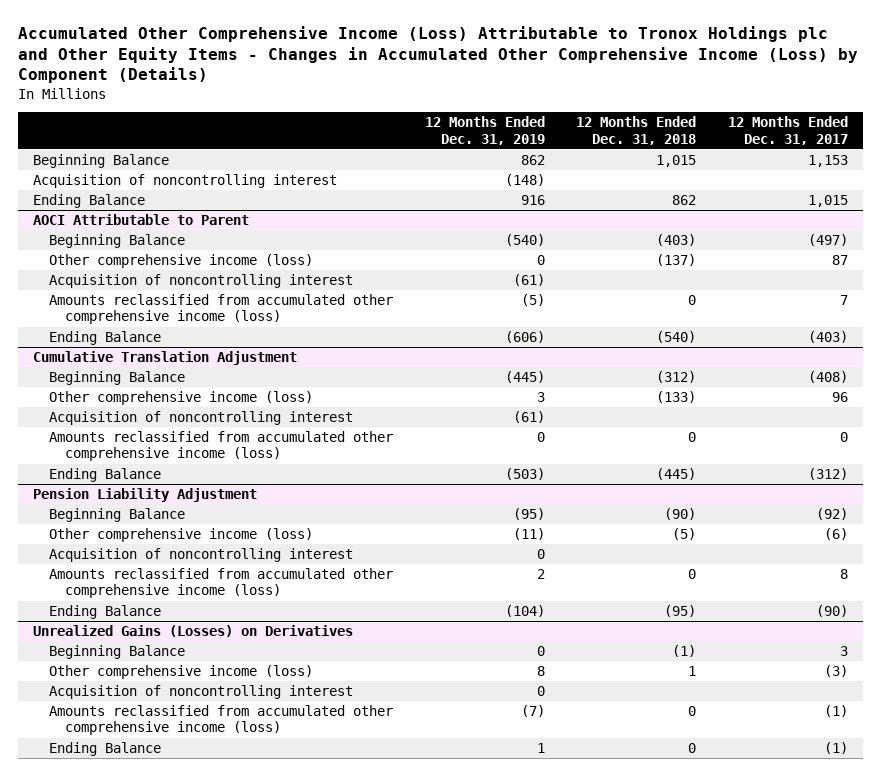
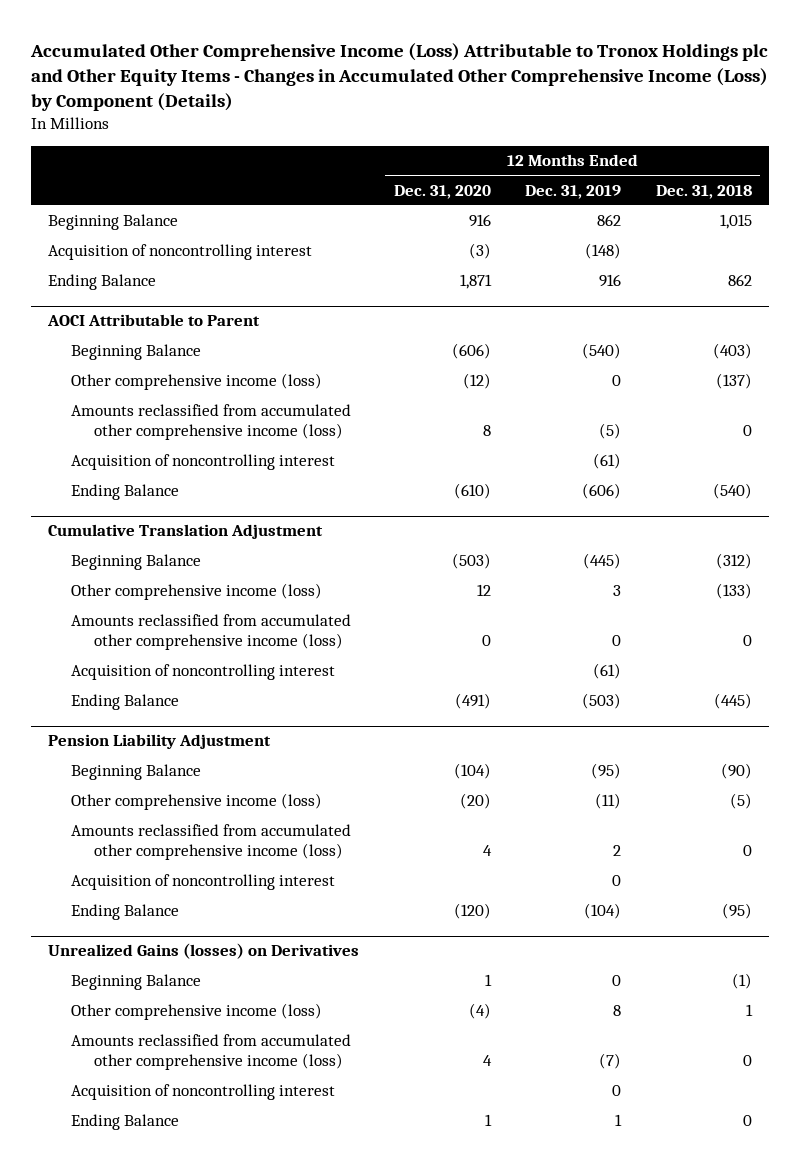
- | 12 Months Ended Dec. 31, 2019 | 12 Months Ended Dec. 31, 2018 | 12 Months Ended Dec. 31, 2017
+ | 12 Months Ended Dec. 31, 2020 | 12 Months Ended Dec. 31, 2019 | 12 Months Ended Dec. 31, 2018
@ AOCI Attributable to Parent
moved down: Acquisition of noncontrolling interest | | (61) |
@ Cumulative Translation Adjustment
moved down: Acquisition of noncontrolling interest | | (61) |
@ Pension Liability Adjustment
moved down: Acquisition of noncontrolling interest | | 0 |
- Unrealized Gains (Losses) on Derivatives
+ Unrealized Gains (losses) on Derivatives
- Acquisition of noncontrolling interest | 0 | |
+ Acquisition of noncontrolling interest | | 0 |

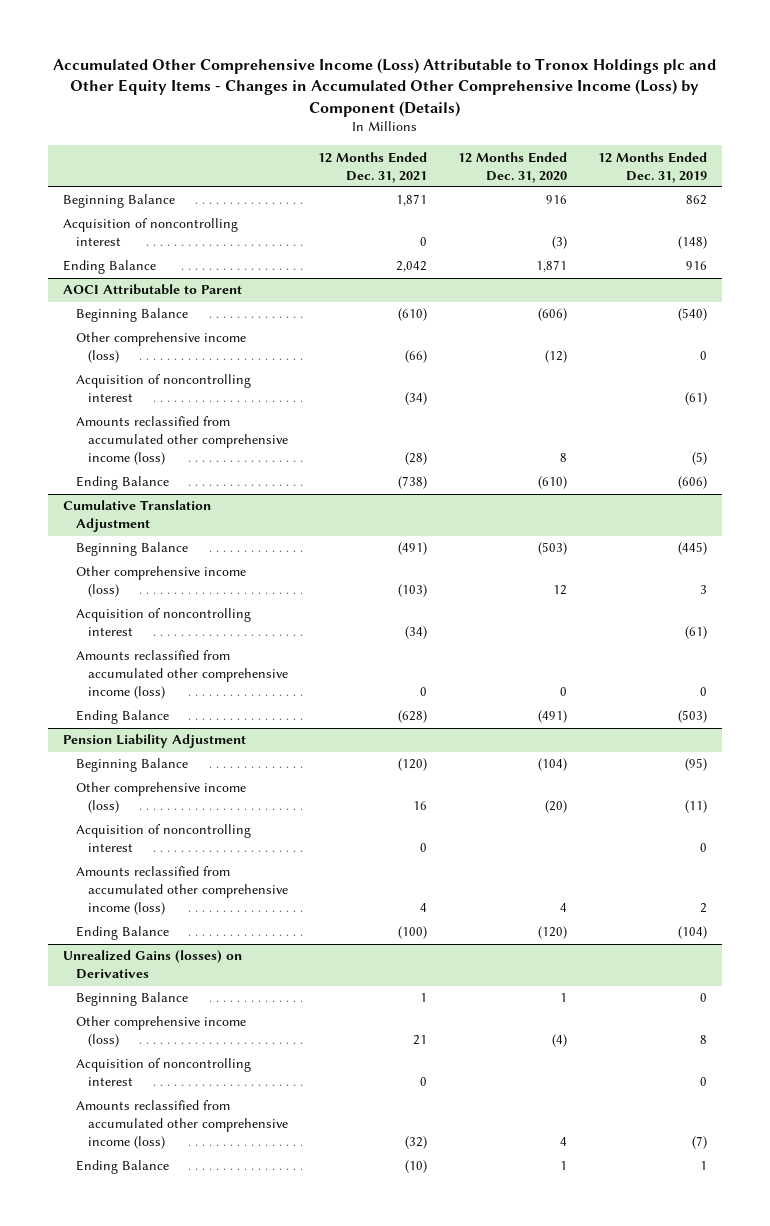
- | 12 Months Ended Dec. 31, 2020 | 12 Months Ended Dec. 31, 2019 | 12 Months Ended Dec. 31, 2018
+ | 12 Months Ended Dec. 31, 2021 | 12 Months Ended Dec. 31, 2020 | 12 Months Ended Dec. 31, 2019
@ AOCI Attributable to Parent
moved down: Amounts reclassified from accumulated other comprehensive income (loss) | (28) | 8 | (5)
@ Cumulative Translation Adjustment
moved down: Amounts reclassified from accumulated other comprehensive income (loss) | 0 | 0 | 0
@ Pension Liability Adjustment
moved down: Amounts reclassified from accumulated other comprehensive income (loss) | 4 | 4 | 2
@ Unrealized Gains (losses) on Derivatives
moved down: Amounts reclassified from accumulated other comprehensive income (loss) | (32) | 4 | (7)

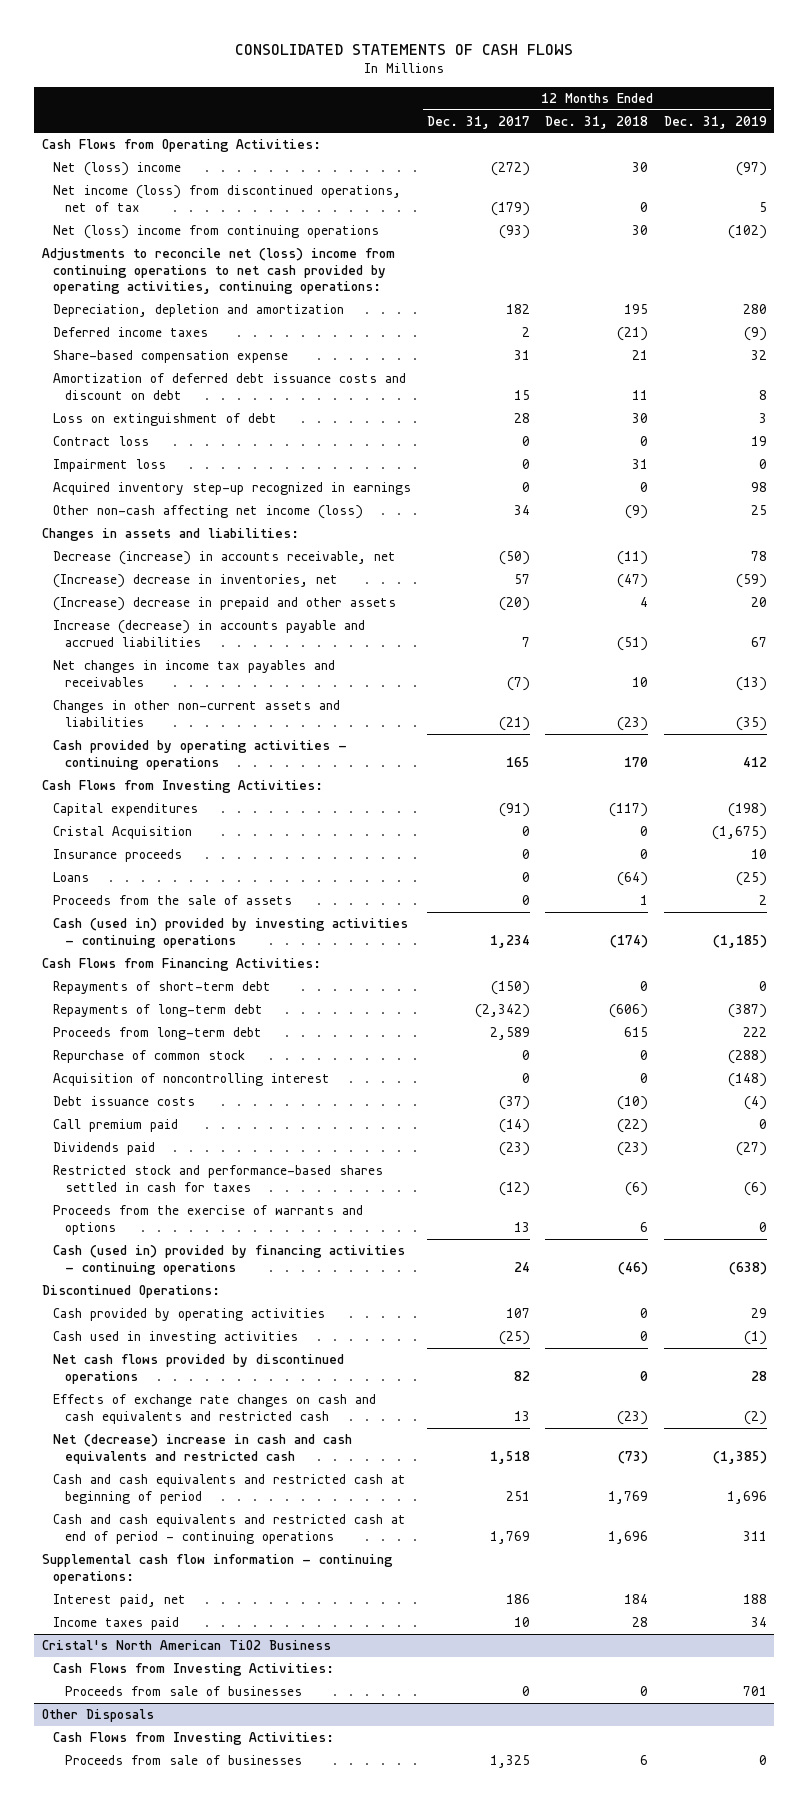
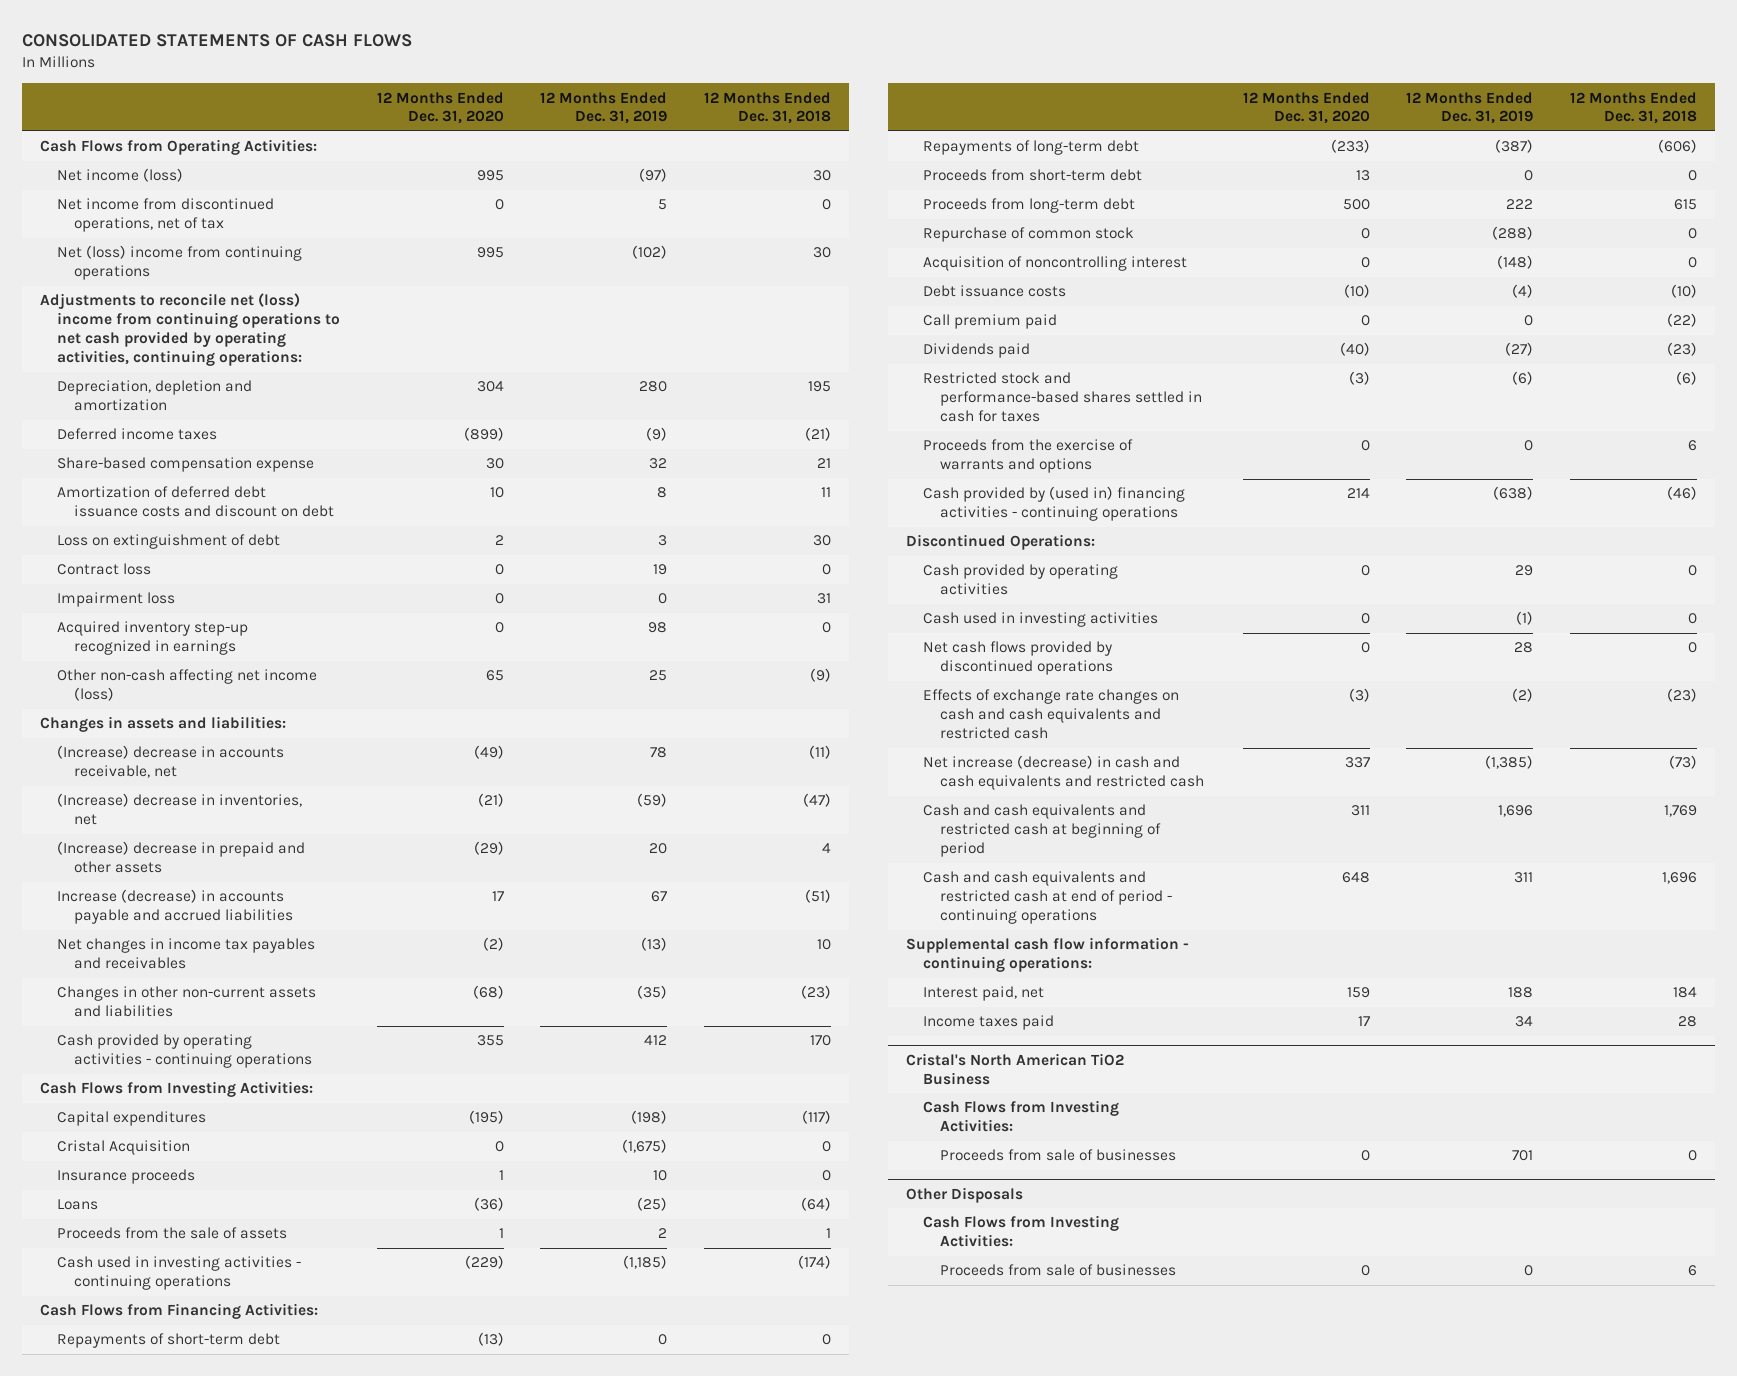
- | 12 Months Ended Dec. 31, 2017 | 12 Months Ended Dec. 31, 2018 | 12 Months Ended Dec. 31, 2019
+ | 12 Months Ended Dec. 31, 2020 | 12 Months Ended Dec. 31, 2019 | 12 Months Ended Dec. 31, 2018
- Net (loss) income | (272) | 30 | (97)
- Net income (loss) from discontinued operations, net of tax | (179) | 0 | 5
+ Net income (loss) | 995 | (97) | 30
+ Net income from discontinued operations, net of tax | 0 | 5 | 0
- Decrease (increase) in accounts receivable, net | (50) | (11) | 78
+ (Increase) decrease in accounts receivable, net | (49) | 78 | (11)
- Cash (used in) provided by investing activities - continuing operations | 1,234 | (174) | (1,185)
+ Cash used in investing activities - continuing operations | (229) | (1,185) | (174)
+ Proceeds from short-term debt | 13 | 0 | 0
- Cash (used in) provided by financing activities - continuing operations | 24 | (46) | (638)
+ Cash provided by (used in) financing activities - continuing operations | 214 | (638) | (46)
- Net (decrease) increase in cash and cash equivalents and restricted cash | 1,518 | (73) | (1,385)
+ Net increase (decrease) in cash and cash equivalents and restricted cash | 337 | (1,385) | (73)

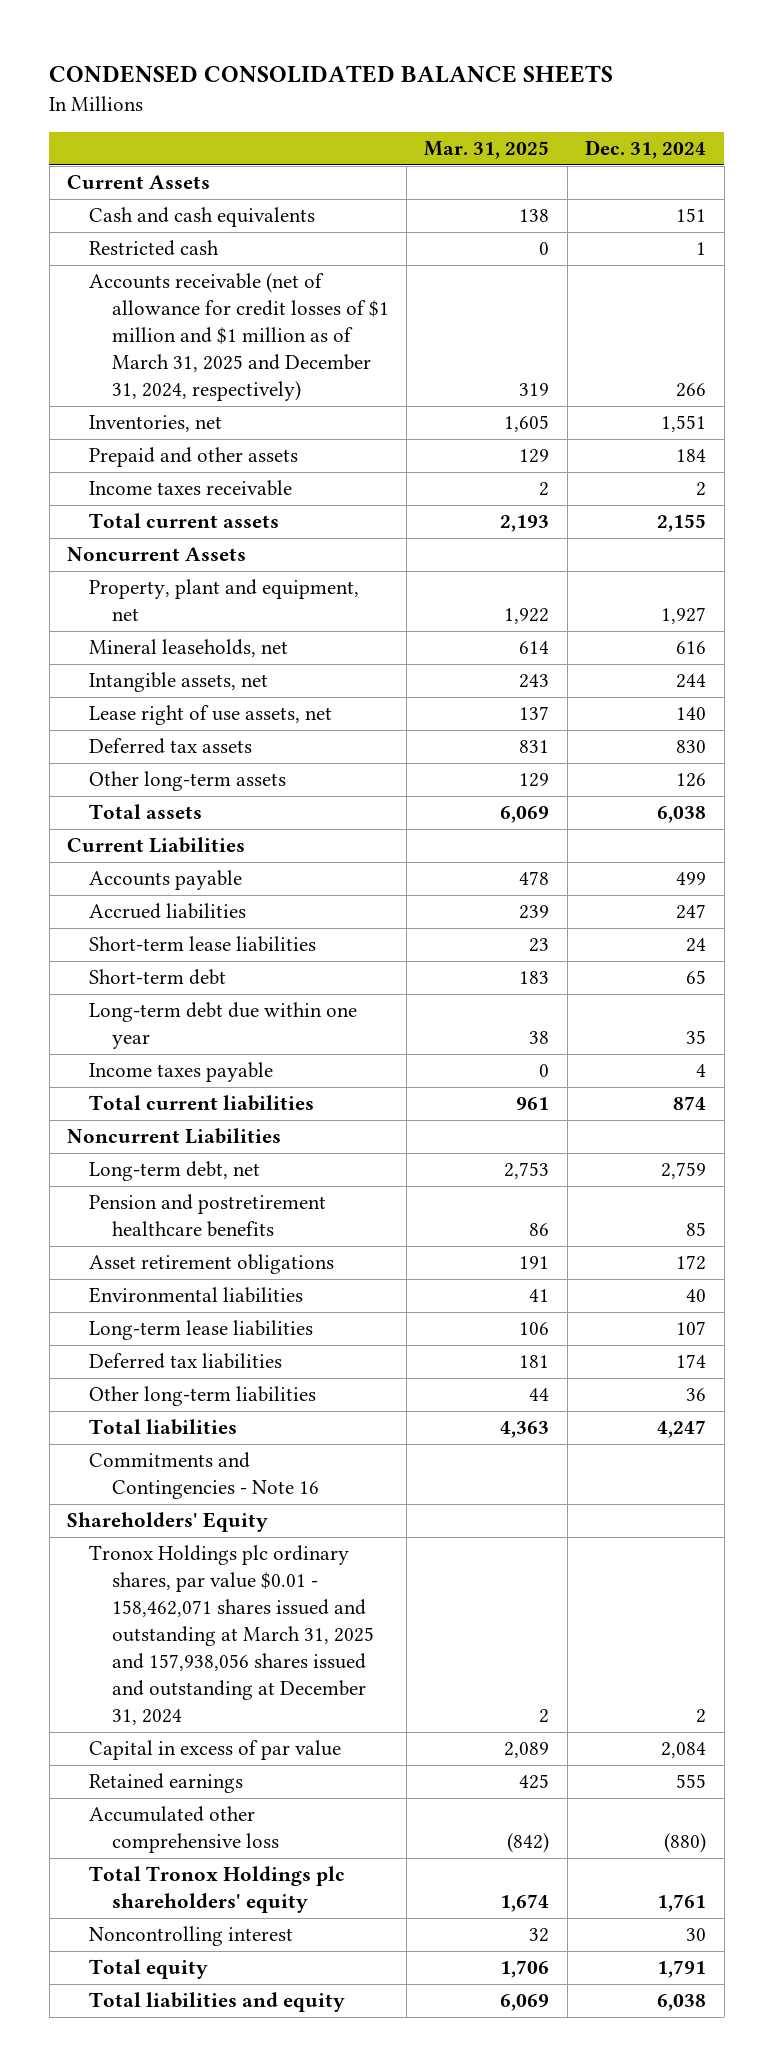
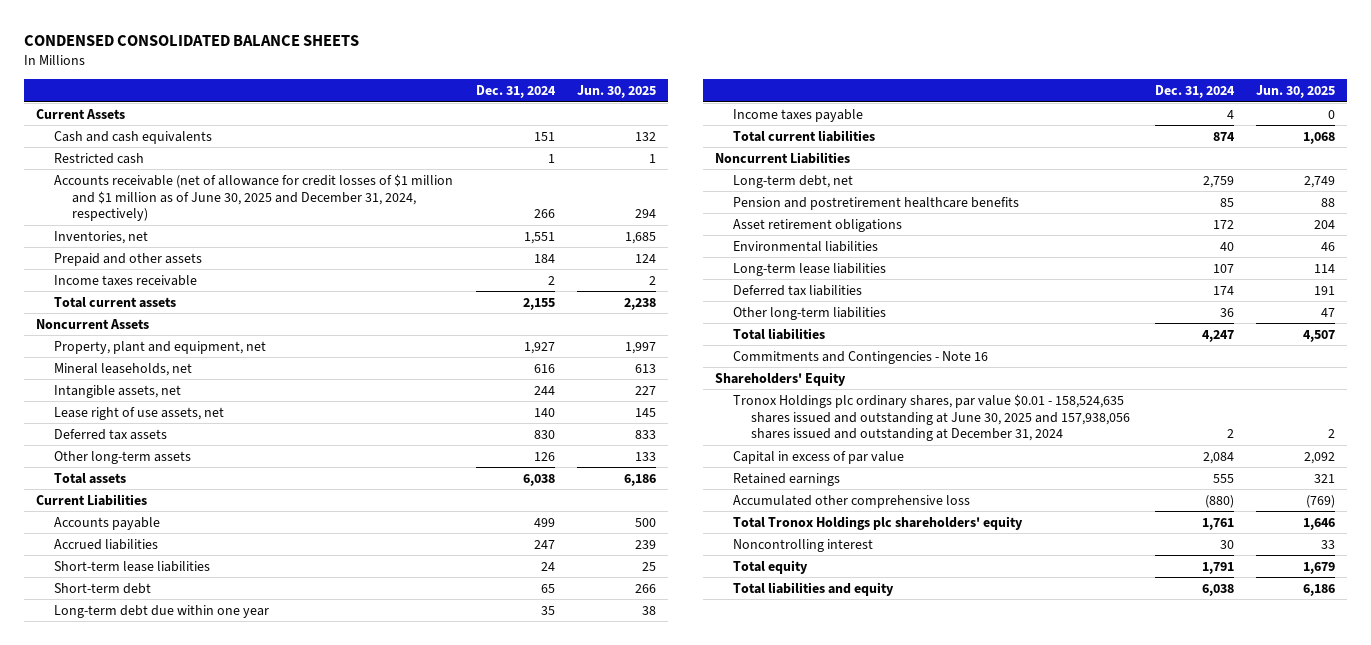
- | Mar. 31, 2025 | Dec. 31, 2024
+ | Dec. 31, 2024 | Jun. 30, 2025
- Accounts receivable (net of allowance for credit losses of $1 million and $1 million as of March 31, 2025 and December 31, 2024, respectively) | 319 | 266
+ Accounts receivable (net of allowance for credit losses of $1 million and $1 million as of June 30, 2025 and December 31, 2024, respectively) | 266 | 294
- Tronox Holdings plc ordinary shares, par value $0.01 - 158,462,071 shares issued and outstanding at March 31, 2025 and 157,938,056 shares issued and outstanding at December 31, 2024 | 2 | 2
+ Tronox Holdings plc ordinary shares, par value $0.01 - 158,524,635 shares issued and outstanding at June 30, 2025 and 157,938,056 shares issued and outstanding at December 31, 2024 | 2 | 2

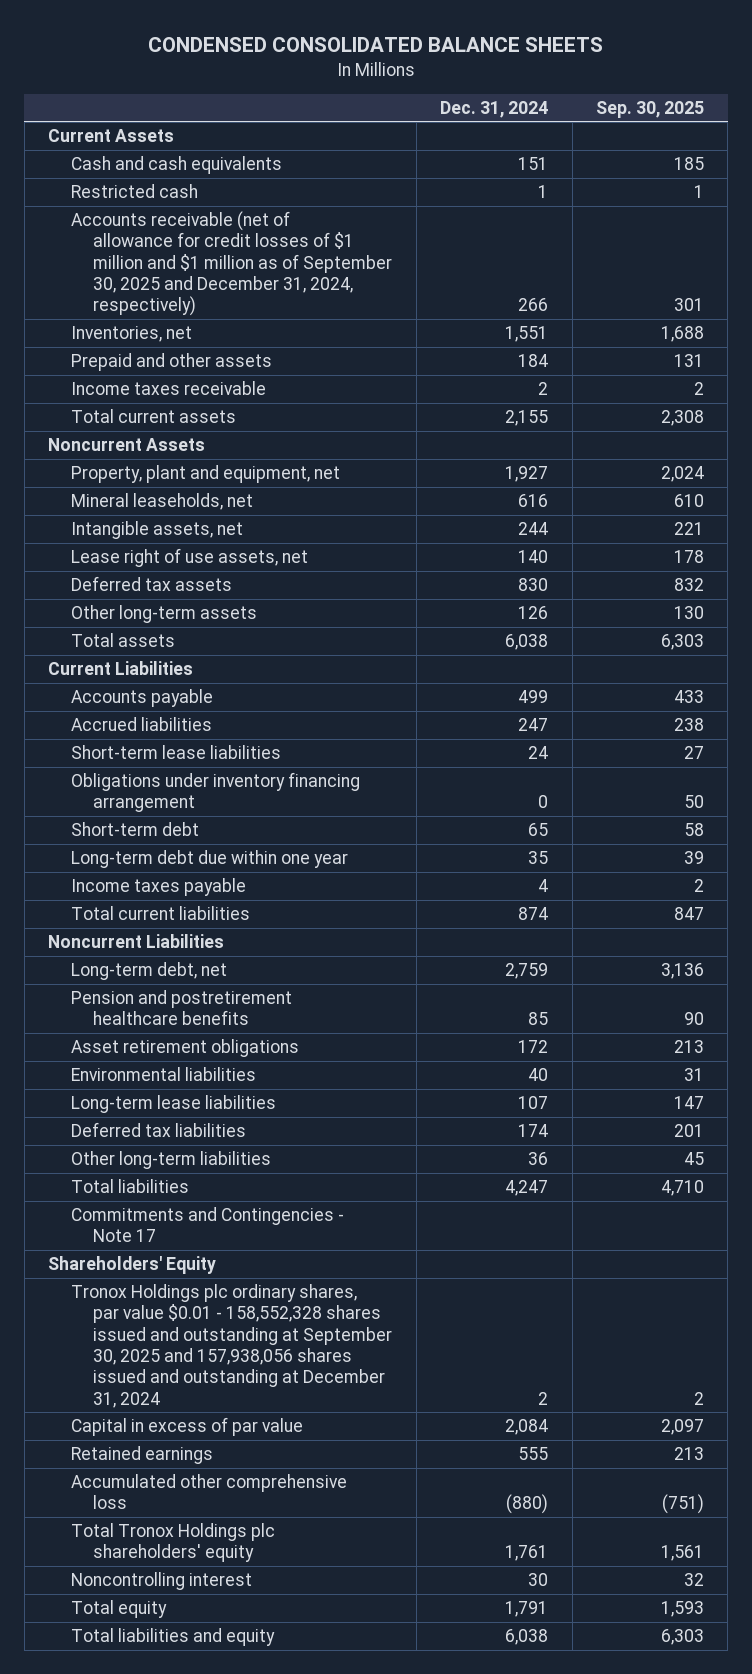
- | Dec. 31, 2024 | Jun. 30, 2025
+ | Dec. 31, 2024 | Sep. 30, 2025
- Accounts receivable (net of allowance for credit losses of $1 million and $1 million as of June 30, 2025 and December 31, 2024, respectively) | 266 | 294
+ Accounts receivable (net of allowance for credit losses of $1 million and $1 million as of September 30, 2025 and December 31, 2024, respectively) | 266 | 301
+ Obligations under inventory financing arrangement | 0 | 50
- Commitments and Contingencies - Note 16
+ Commitments and Contingencies - Note 17
- Tronox Holdings plc ordinary shares, par value $0.01 - 158,524,635 shares issued and outstanding at June 30, 2025 and 157,938,056 shares issued and outstanding at December 31, 2024 | 2 | 2
+ Tronox Holdings plc ordinary shares, par value $0.01 - 158,552,328 shares issued and outstanding at September 30, 2025 and 157,938,056 shares issued and outstanding at December 31, 2024 | 2 | 2

